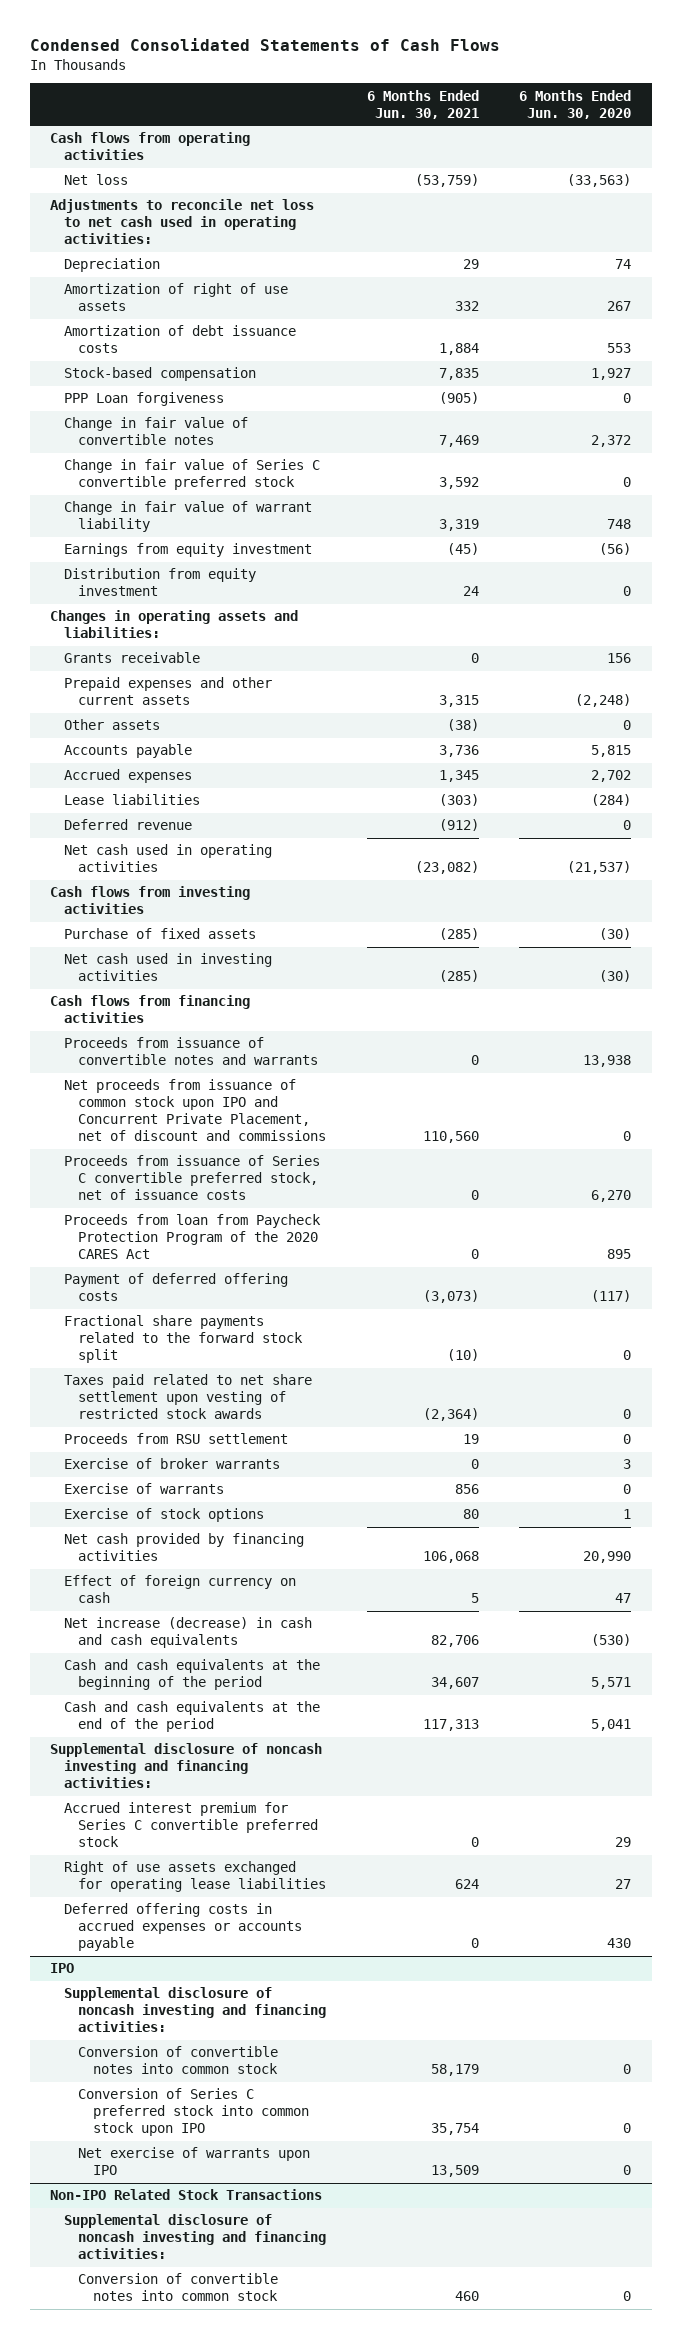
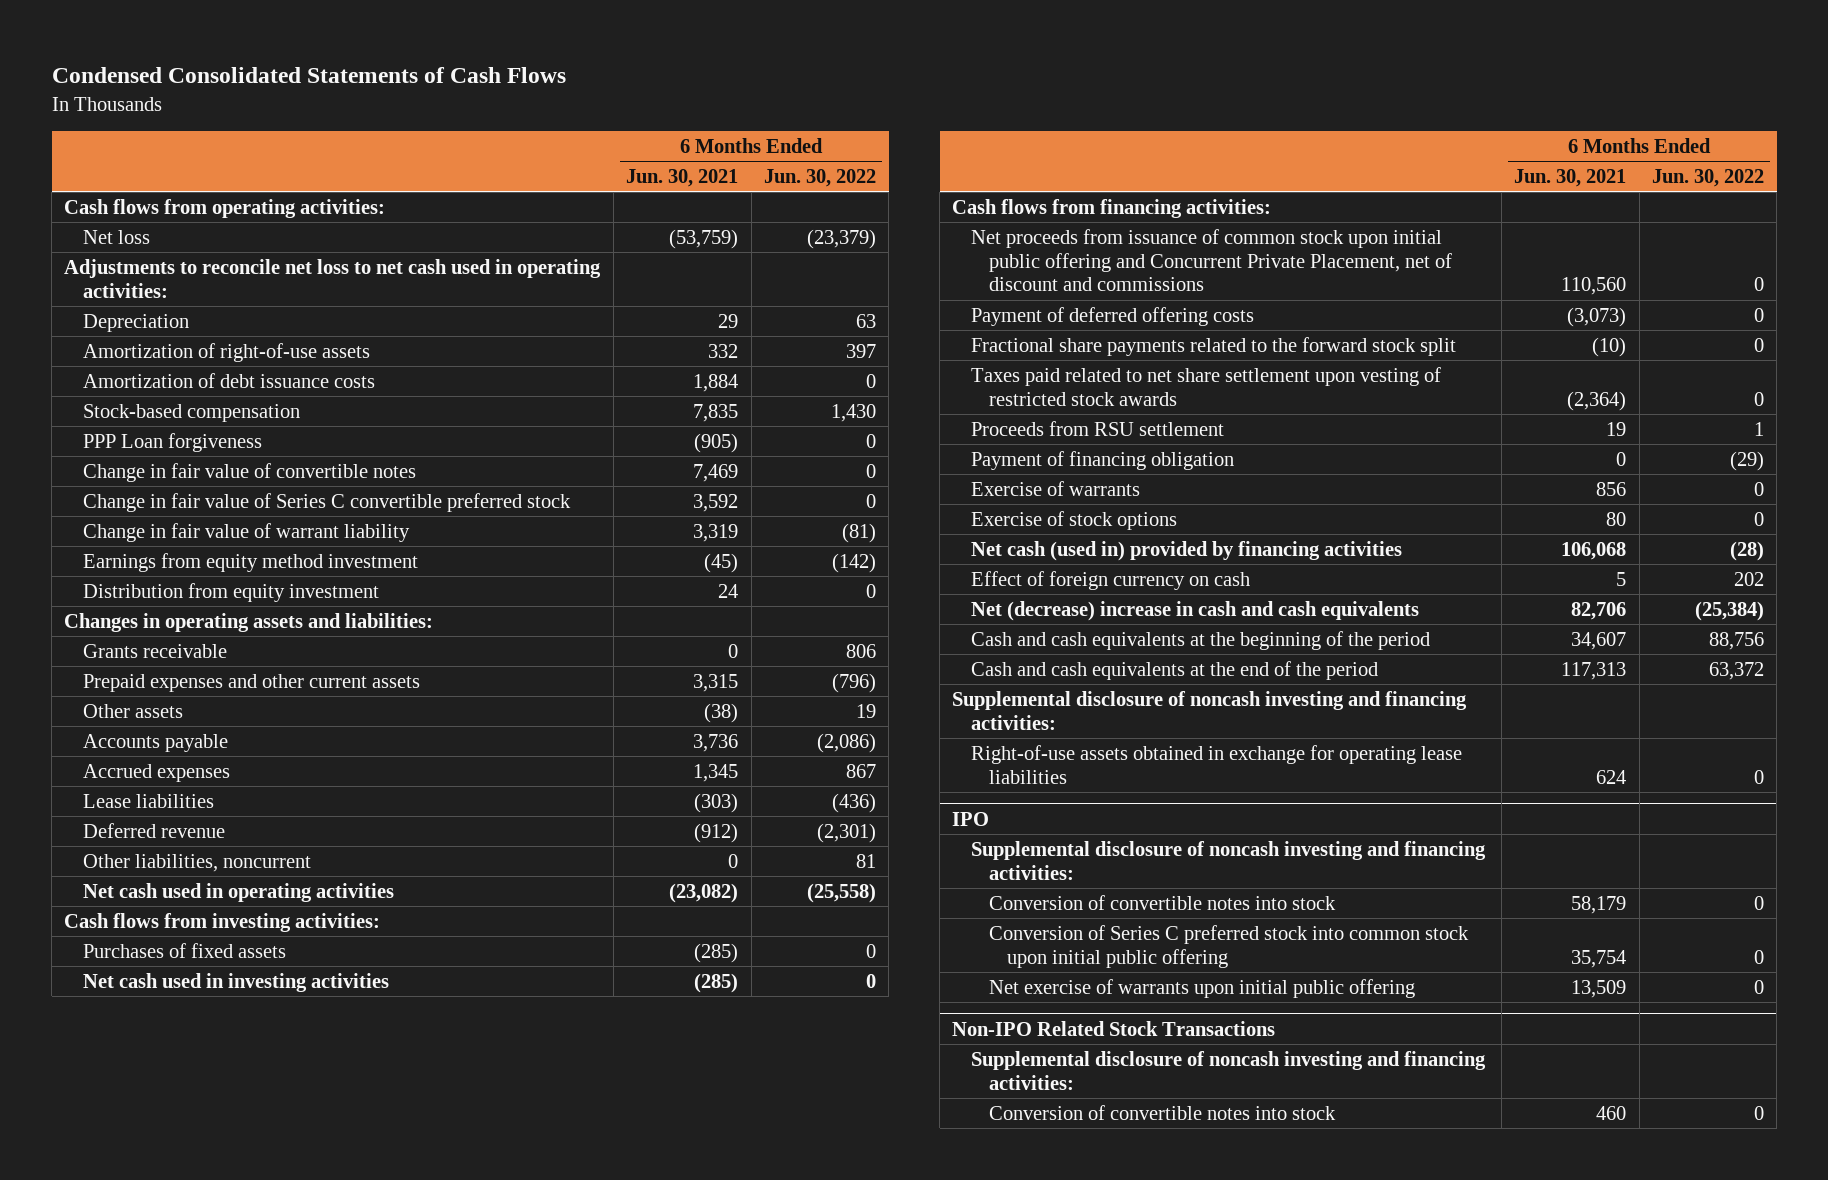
- | 6 Months Ended Jun. 30, 2021 | 6 Months Ended Jun. 30, 2020
+ | 6 Months Ended Jun. 30, 2021 | 6 Months Ended Jun. 30, 2022
- Cash flows from operating activities
+ Cash flows from operating activities:
- Amortization of right of use assets | 332 | 267
+ Amortization of right-of-use assets | 332 | 397
- Earnings from equity investment | (45) | (56)
+ Earnings from equity method investment | (45) | (142)
+ Other liabilities, noncurrent | 0 | 81
- Cash flows from investing activities
- Purchase of fixed assets | (285) | (30)
+ Cash flows from investing activities:
+ Purchases of fixed assets | (285) | 0
- Cash flows from financing activities
- Proceeds from issuance of convertible notes and warrants | 0 | 13,938
- Net proceeds from issuance of common stock upon IPO and Concurrent Private Placement, net of discount and commissions | 110,560 | 0
- Proceeds from issuance of Series C convertible preferred stock, net of issuance costs | 0 | 6,270
- Proceeds from loan from Paycheck Protection Program of the 2020 CARES Act | 0 | 895
+ Cash flows from financing activities:
+ Net proceeds from issuance of common stock upon initial public offering and Concurrent Private Placement, net of discount and commissions | 110,560 | 0
- Exercise of broker warrants | 0 | 3
+ Payment of financing obligation | 0 | (29)
- Net cash provided by financing activities | 106,068 | 20,990
+ Net cash (used in) provided by financing activities | 106,068 | (28)
- Net increase (decrease) in cash and cash equivalents | 82,706 | (530)
+ Net (decrease) increase in cash and cash equivalents | 82,706 | (25,384)
- Accrued interest premium for Series C convertible preferred stock | 0 | 29
- Right of use assets exchanged for operating lease liabilities | 624 | 27
- Deferred offering costs in accrued expenses or accounts payable | 0 | 430
+ Right-of-use assets obtained in exchange for operating lease liabilities | 624 | 0
@ IPO
- Conversion of convertible notes into common stock | 58,179 | 0
- Conversion of Series C preferred stock into common stock upon IPO | 35,754 | 0
- Net exercise of warrants upon IPO | 13,509 | 0
+ Conversion of convertible notes into stock | 58,179 | 0
+ Conversion of Series C preferred stock into common stock upon initial public offering | 35,754 | 0
+ Net exercise of warrants upon initial public offering | 13,509 | 0
@ Non-IPO Related Stock Transactions
- Conversion of convertible notes into common stock | 460 | 0
+ Conversion of convertible notes into stock | 460 | 0

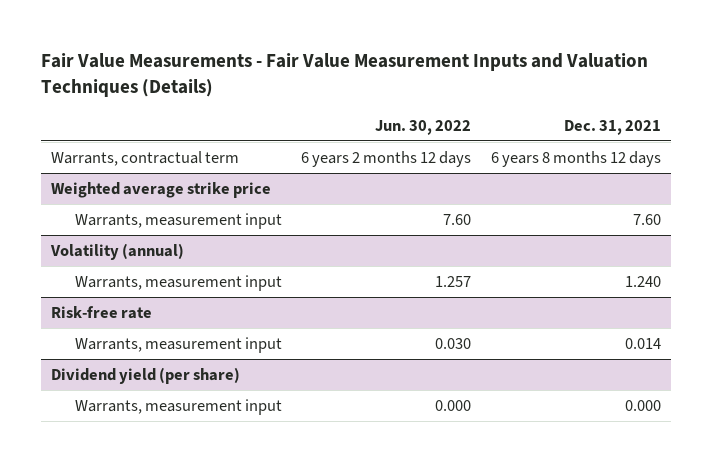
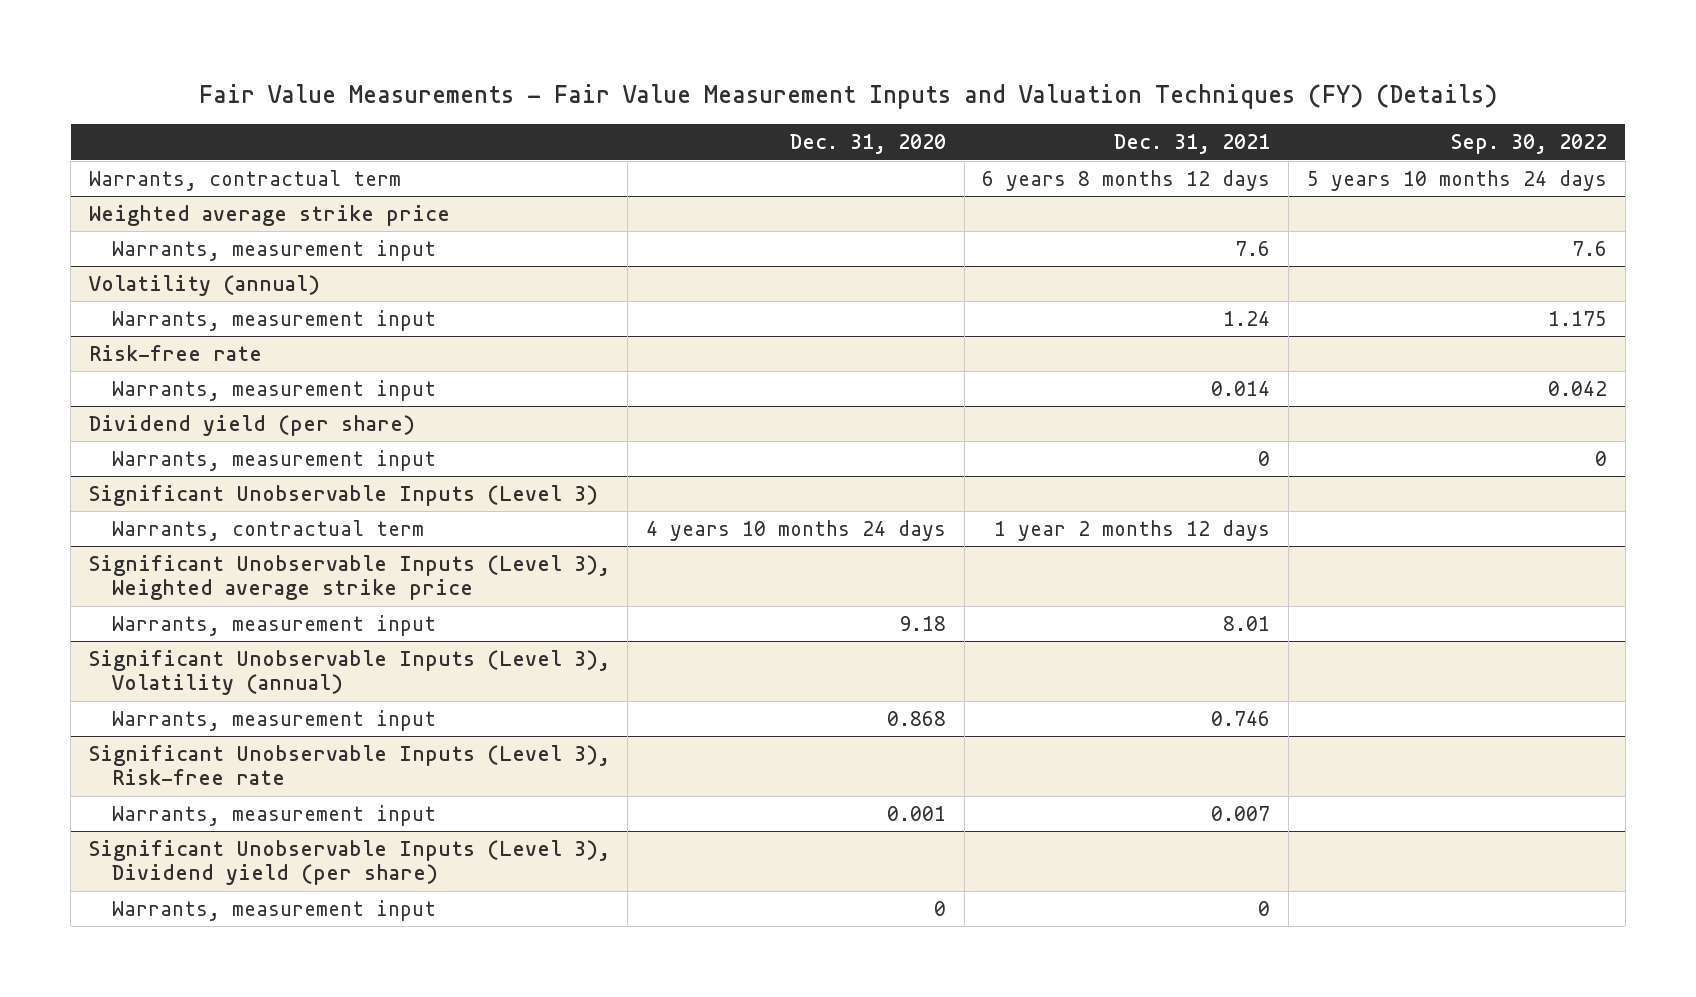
- Fair Value Measurements - Fair Value Measurement Inputs and Valuation Techniques (Details)
+ Fair Value Measurements - Fair Value Measurement Inputs and Valuation Techniques (FY) (Details)
- | Jun. 30, 2022 | Dec. 31, 2021
+ | Dec. 31, 2020 | Dec. 31, 2021 | Sep. 30, 2022
@ Weighted average strike price
- Warrants, measurement input | 7.60 | 7.60
+ Warrants, measurement input | | 7.6 | 7.6
@ Volatility (annual)
- Warrants, measurement input | 1.257 | 1.240
+ Warrants, measurement input | | 1.24 | 1.175
@ Dividend yield (per share)
- Warrants, measurement input | 0.000 | 0.000
+ Warrants, measurement input | | 0 | 0
+ Significant Unobservable Inputs (Level 3)
+ Warrants, contractual term | 4 years 10 months 24 days | 1 year 2 months 12 days |
+ Significant Unobservable Inputs (Level 3), Weighted average strike price
+ Warrants, measurement input | 9.18 | 8.01 |
+ Significant Unobservable Inputs (Level 3), Volatility (annual)
+ Warrants, measurement input | 0.868 | 0.746 |
+ Significant Unobservable Inputs (Level 3), Risk-free rate
+ Warrants, measurement input | 0.001 | 0.007 |
+ Significant Unobservable Inputs (Level 3), Dividend yield (per share)
+ Warrants, measurement input | 0 | 0 |

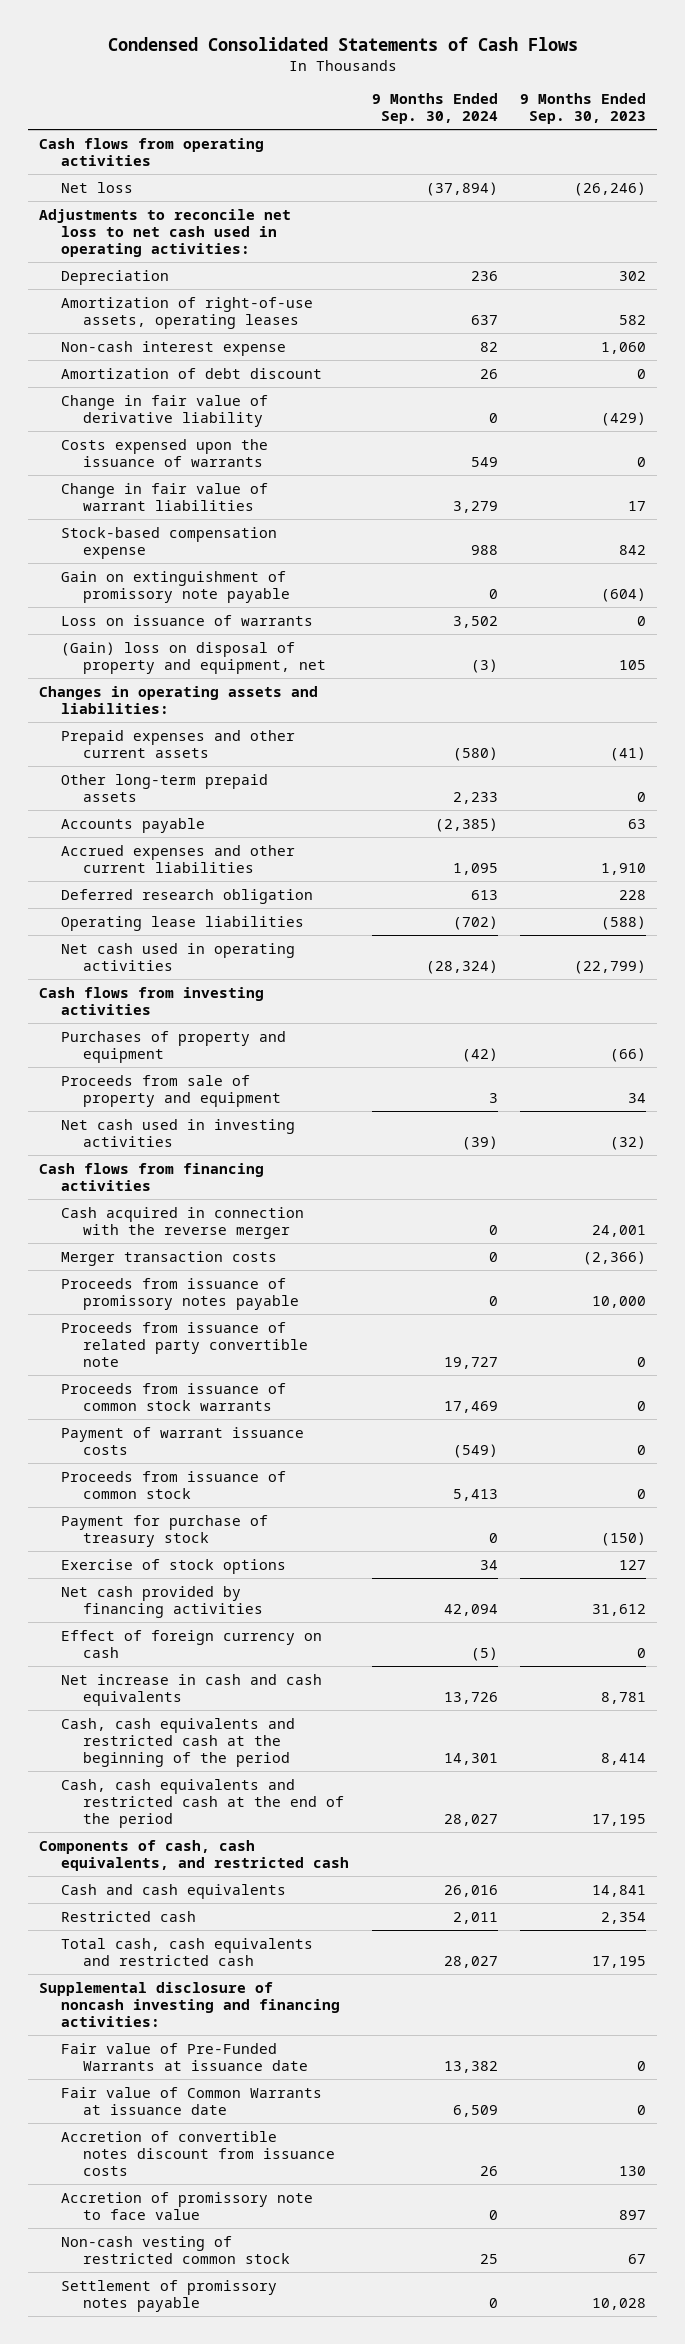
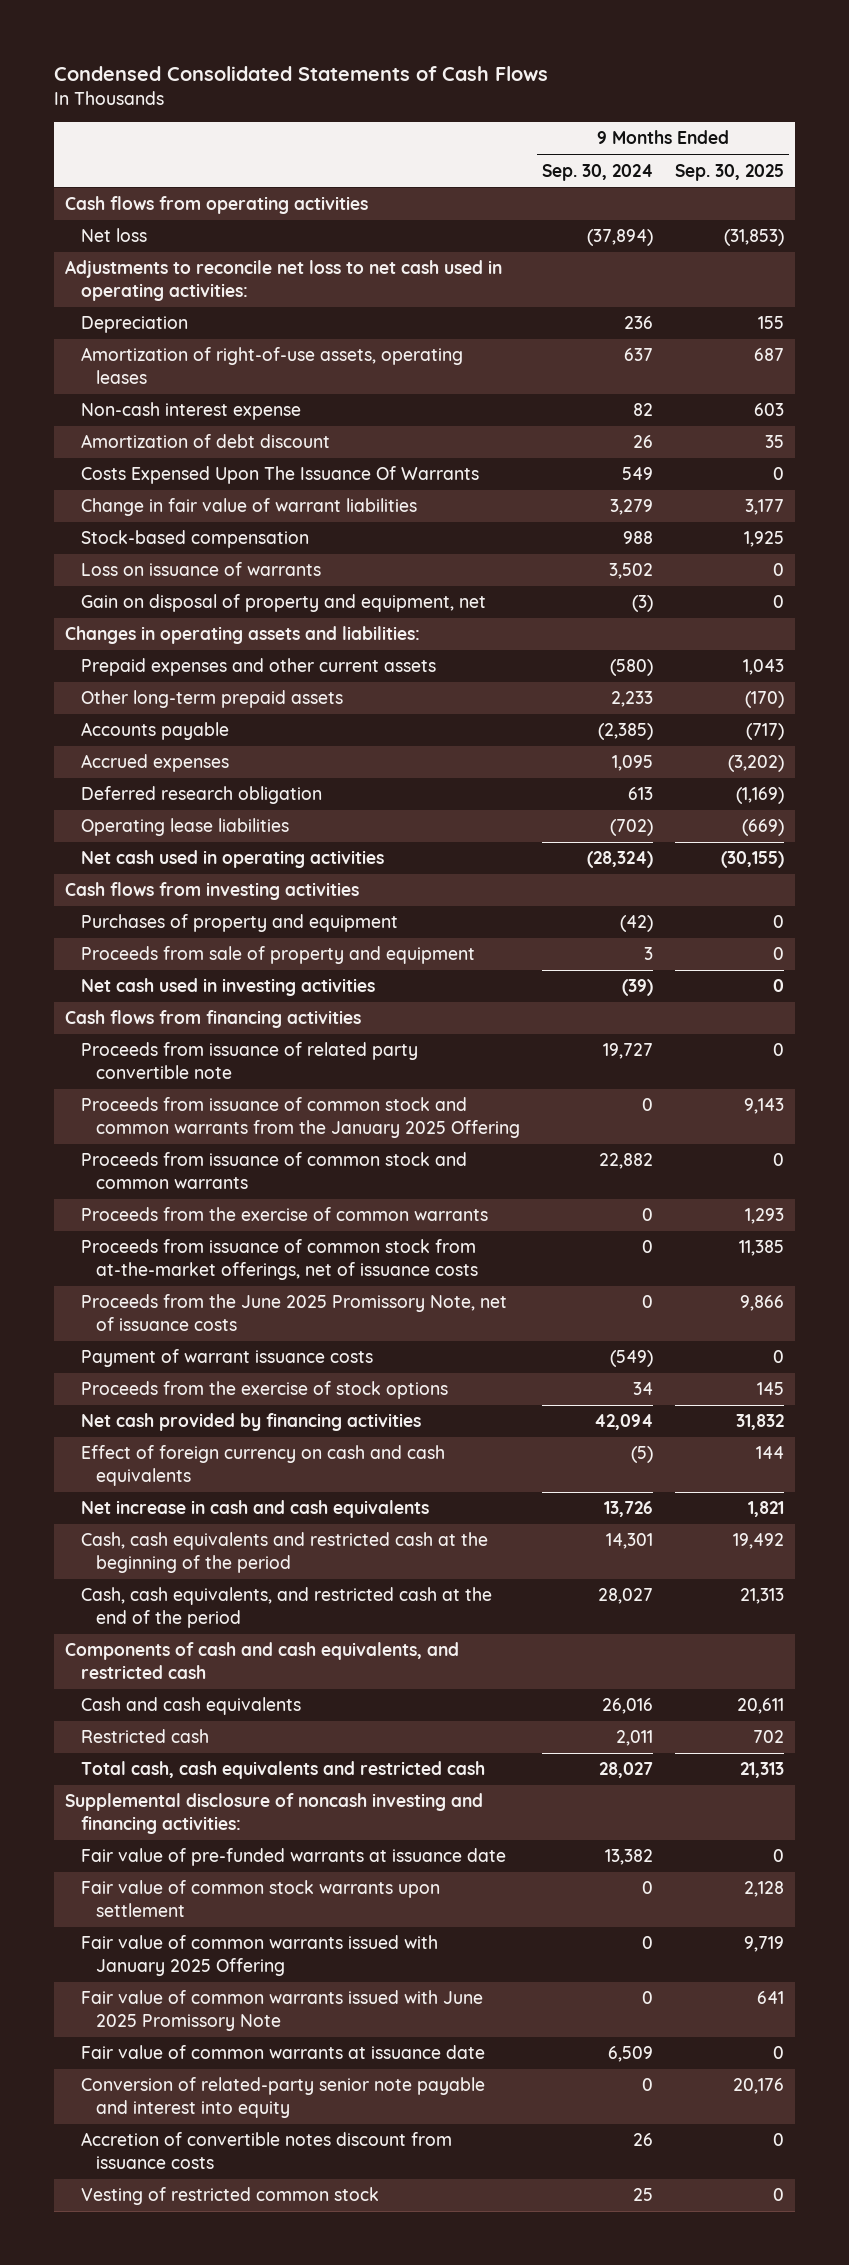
- | 9 Months Ended Sep. 30, 2024 | 9 Months Ended Sep. 30, 2023
+ | 9 Months Ended Sep. 30, 2024 | 9 Months Ended Sep. 30, 2025
- Change in fair value of derivative liability | 0 | (429)
- Costs expensed upon the issuance of warrants | 549 | 0
+ Costs Expensed Upon The Issuance Of Warrants | 549 | 0
- Stock-based compensation expense | 988 | 842
- Gain on extinguishment of promissory note payable | 0 | (604)
+ Stock-based compensation | 988 | 1,925
- (Gain) loss on disposal of property and equipment, net | (3) | 105
+ Gain on disposal of property and equipment, net | (3) | 0
- Accrued expenses and other current liabilities | 1,095 | 1,910
+ Accrued expenses | 1,095 | (3,202)
- Cash acquired in connection with the reverse merger | 0 | 24,001
- Merger transaction costs | 0 | (2,366)
- Proceeds from issuance of promissory notes payable | 0 | 10,000
- Proceeds from issuance of common stock warrants | 17,469 | 0
+ Proceeds from issuance of common stock and common warrants from the January 2025 Offering | 0 | 9,143
+ Proceeds from issuance of common stock and common warrants | 22,882 | 0
+ Proceeds from the exercise of common warrants | 0 | 1,293
+ Proceeds from issuance of common stock from at-the-market offerings, net of issuance costs | 0 | 11,385
+ Proceeds from the June 2025 Promissory Note, net of issuance costs | 0 | 9,866
- Proceeds from issuance of common stock | 5,413 | 0
- Payment for purchase of treasury stock | 0 | (150)
- Exercise of stock options | 34 | 127
+ Proceeds from the exercise of stock options | 34 | 145
- Effect of foreign currency on cash | (5) | 0
+ Effect of foreign currency on cash and cash equivalents | (5) | 144
- Cash, cash equivalents and restricted cash at the end of the period | 28,027 | 17,195
- Components of cash, cash equivalents, and restricted cash
+ Cash, cash equivalents, and restricted cash at the end of the period | 28,027 | 21,313
+ Components of cash and cash equivalents, and restricted cash
- Fair value of Pre-Funded Warrants at issuance date | 13,382 | 0
- Fair value of Common Warrants at issuance date | 6,509 | 0
+ Fair value of pre-funded warrants at issuance date | 13,382 | 0
+ Fair value of common stock warrants upon settlement | 0 | 2,128
+ Fair value of common warrants issued with January 2025 Offering | 0 | 9,719
+ Fair value of common warrants issued with June 2025 Promissory Note | 0 | 641
+ Fair value of common warrants at issuance date | 6,509 | 0
+ Conversion of related-party senior note payable and interest into equity | 0 | 20,176
- Accretion of promissory note to face value | 0 | 897
- Non-cash vesting of restricted common stock | 25 | 67
- Settlement of promissory notes payable | 0 | 10,028
+ Vesting of restricted common stock | 25 | 0

